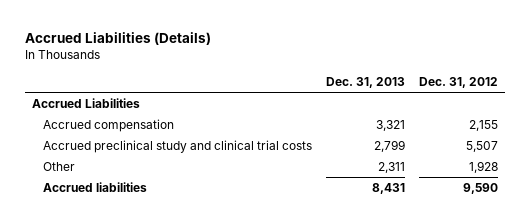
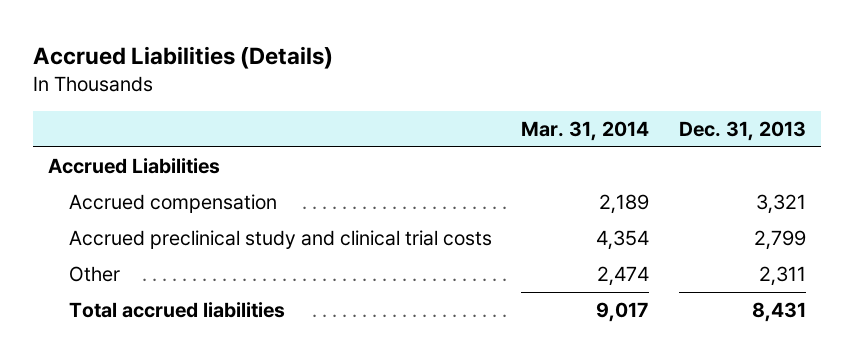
- | Dec. 31, 2013 | Dec. 31, 2012
+ | Mar. 31, 2014 | Dec. 31, 2013
- Accrued liabilities | 8,431 | 9,590
+ Total accrued liabilities | 9,017 | 8,431

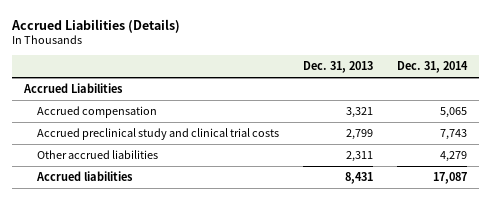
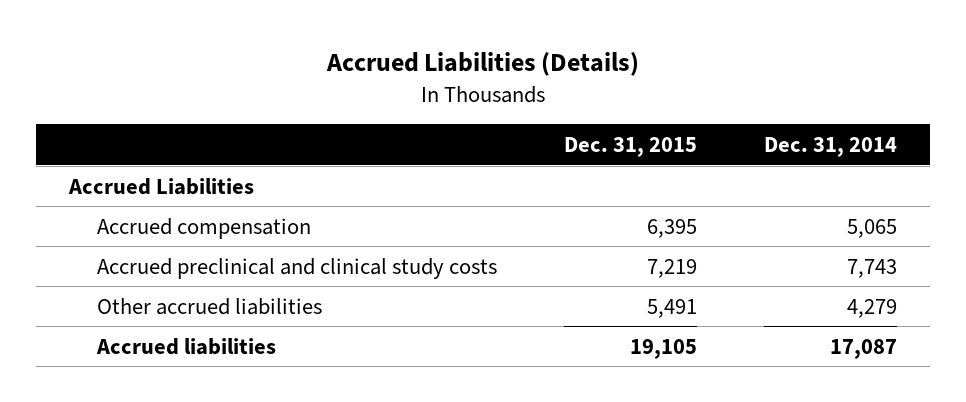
- | Dec. 31, 2013 | Dec. 31, 2014
+ | Dec. 31, 2015 | Dec. 31, 2014
- Accrued preclinical study and clinical trial costs | 2,799 | 7,743
+ Accrued preclinical and clinical study costs | 7,219 | 7,743

